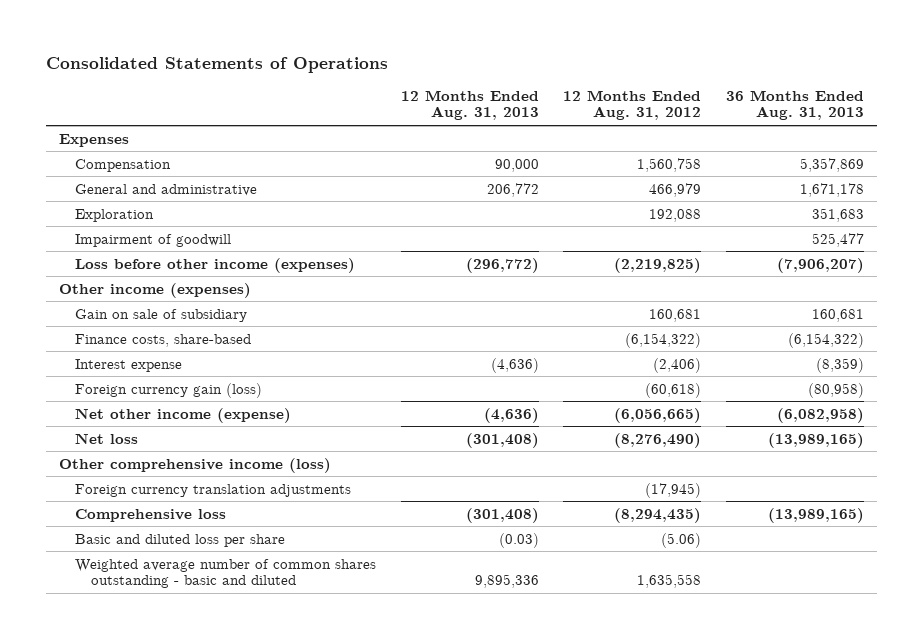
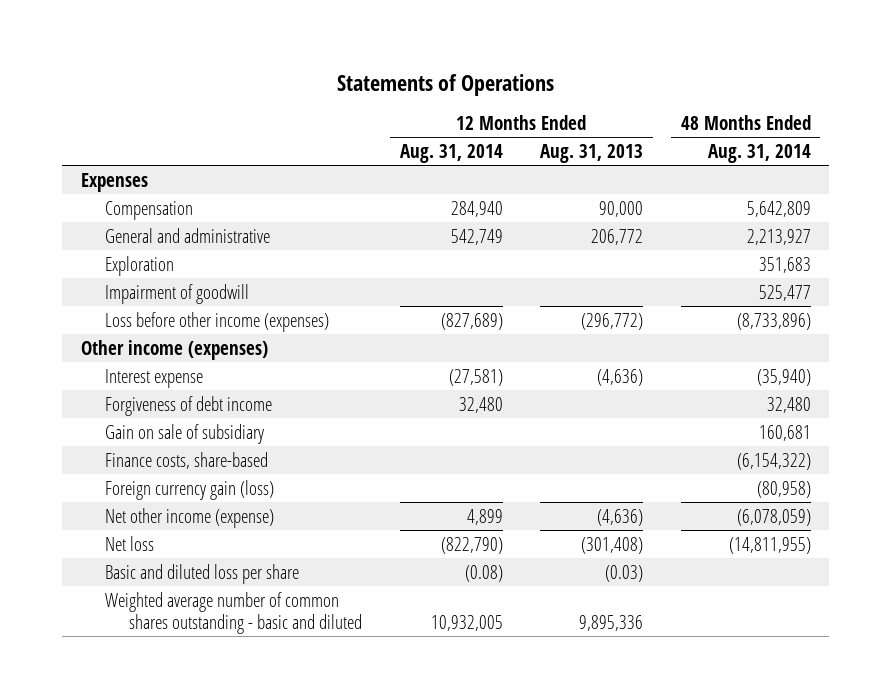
- Consolidated Statements of Operations
+ Statements of Operations
- | 12 Months Ended Aug. 31, 2013 | 12 Months Ended Aug. 31, 2012 | 36 Months Ended Aug. 31, 2013
+ | 12 Months Ended Aug. 31, 2014 | 12 Months Ended Aug. 31, 2013 | 48 Months Ended Aug. 31, 2014
moved up: Interest expense | (27,581) | (4,636) | (35,940)
+ Forgiveness of debt income | 32,480 | | 32,480
- Other comprehensive income (loss)
- Foreign currency translation adjustments | | (17,945) |
- Comprehensive loss | (301,408) | (8,294,435) | (13,989,165)

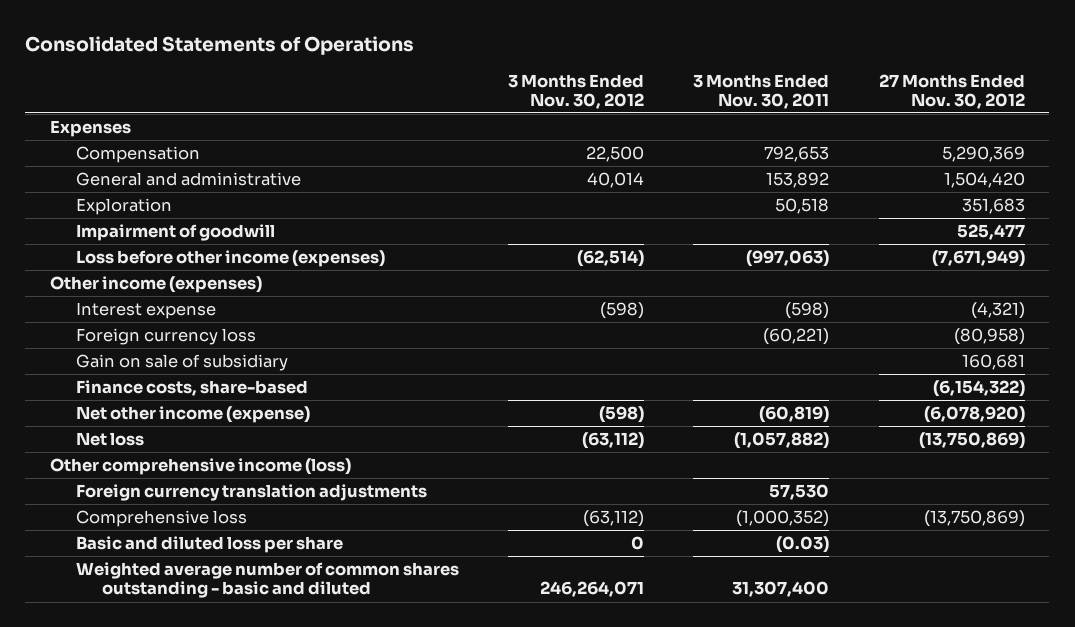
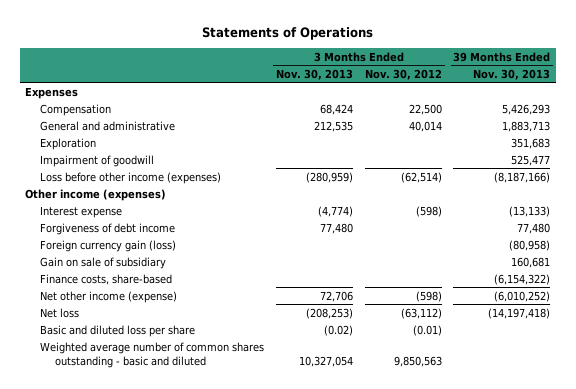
- Consolidated Statements of Operations
+ Statements of Operations
- | 3 Months Ended Nov. 30, 2012 | 3 Months Ended Nov. 30, 2011 | 27 Months Ended Nov. 30, 2012
+ | 3 Months Ended Nov. 30, 2013 | 3 Months Ended Nov. 30, 2012 | 39 Months Ended Nov. 30, 2013
- Foreign currency loss | | (60,221) | (80,958)
+ Forgiveness of debt income | 77,480 | | 77,480
+ Foreign currency gain (loss) | | | (80,958)
- Other comprehensive income (loss)
- Foreign currency translation adjustments | | 57,530 |
- Comprehensive loss | (63,112) | (1,000,352) | (13,750,869)
- Basic and diluted loss per share | 0 | (0.03) |
- Weighted average number of common shares outstanding - basic and diluted | 246,264,071 | 31,307,400 |
+ Basic and diluted loss per share | (0.02) | (0.01) |
+ Weighted average number of common shares outstanding - basic and diluted | 10,327,054 | 9,850,563 |

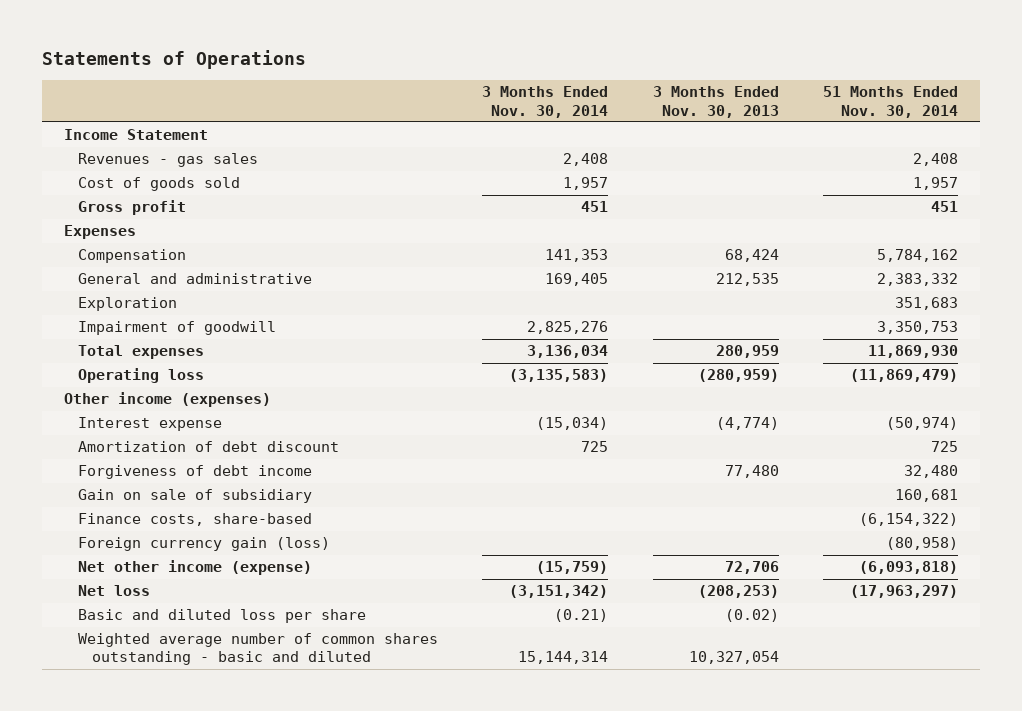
- | 3 Months Ended Nov. 30, 2013 | 3 Months Ended Nov. 30, 2012 | 39 Months Ended Nov. 30, 2013
+ | 3 Months Ended Nov. 30, 2014 | 3 Months Ended Nov. 30, 2013 | 51 Months Ended Nov. 30, 2014
+ Income Statement
+ Revenues - gas sales | 2,408 | | 2,408
+ Cost of goods sold | 1,957 | | 1,957
+ Gross profit | 451 | | 451
- Loss before other income (expenses) | (280,959) | (62,514) | (8,187,166)
+ Total expenses | 3,136,034 | 280,959 | 11,869,930
+ Operating loss | (3,135,583) | (280,959) | (11,869,479)
+ Amortization of debt discount | 725 | | 725
moved down: Foreign currency gain (loss) | | | (80,958)

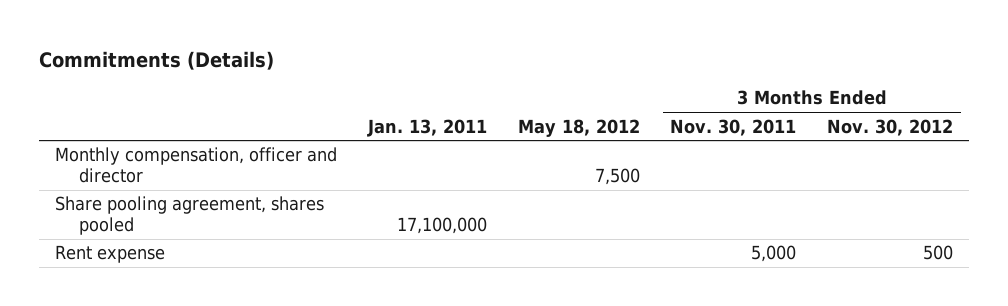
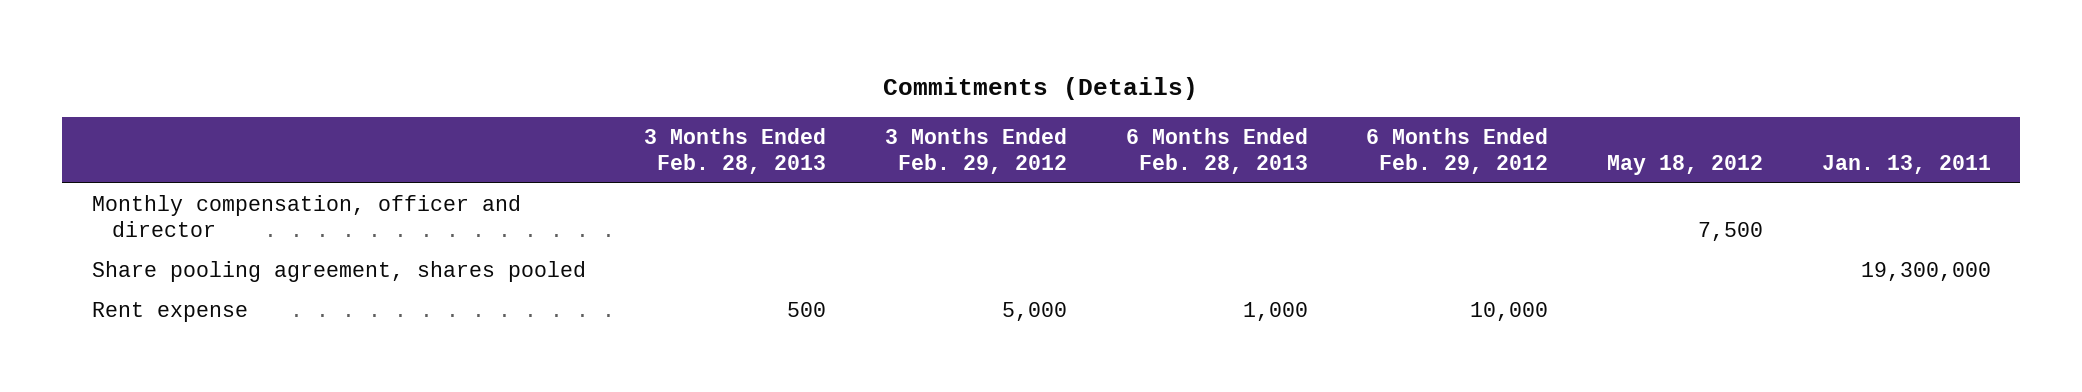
- | Jan. 13, 2011 | May 18, 2012 | 3 Months Ended Nov. 30, 2011 | 3 Months Ended Nov. 30, 2012
+ | 3 Months Ended Feb. 28, 2013 | 3 Months Ended Feb. 29, 2012 | 6 Months Ended Feb. 28, 2013 | 6 Months Ended Feb. 29, 2012 | May 18, 2012 | Jan. 13, 2011
- Share pooling agreement, shares pooled | 17,100,000 | | |
+ Share pooling agreement, shares pooled | | | | | | 19,300,000

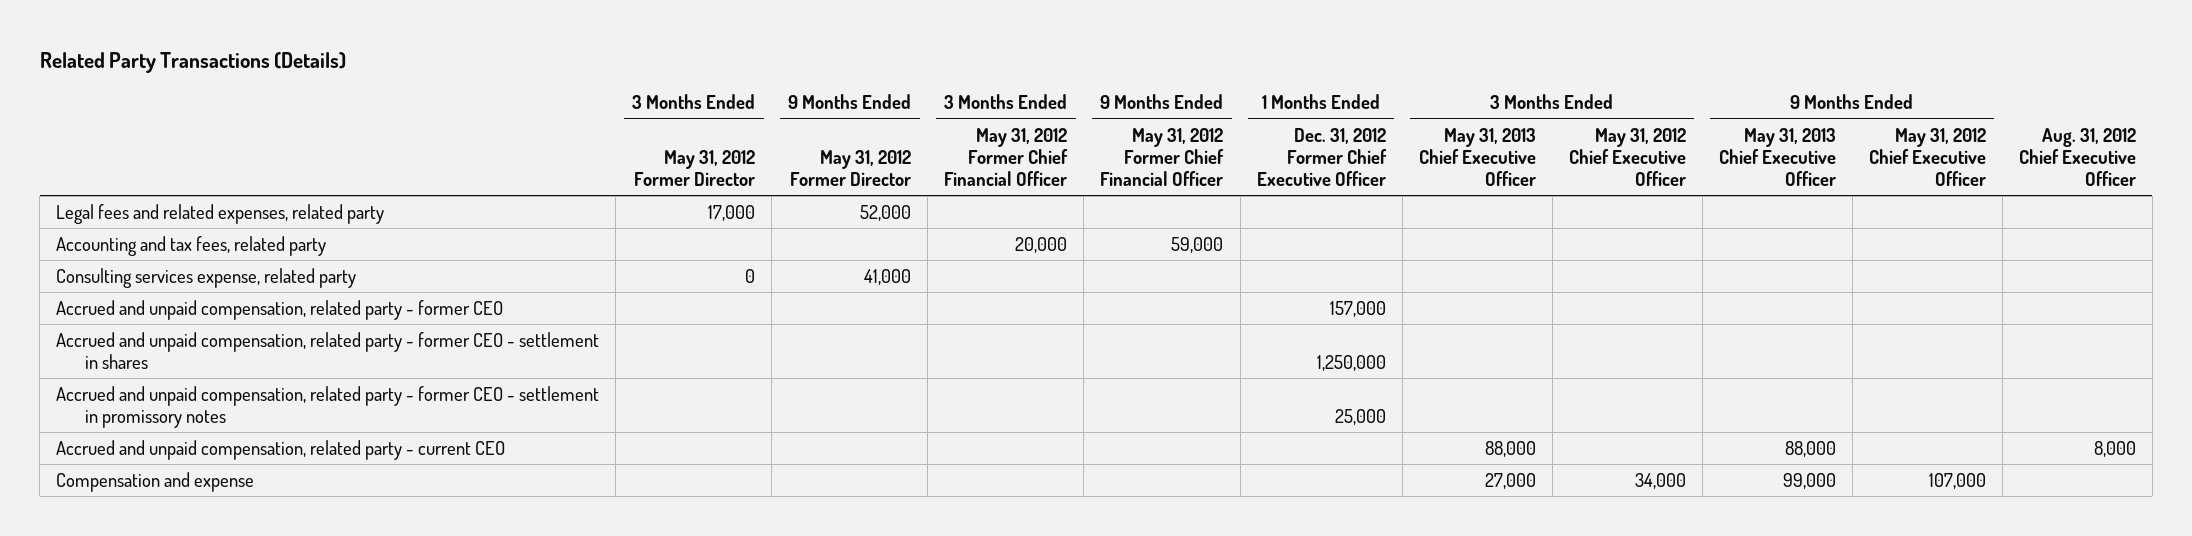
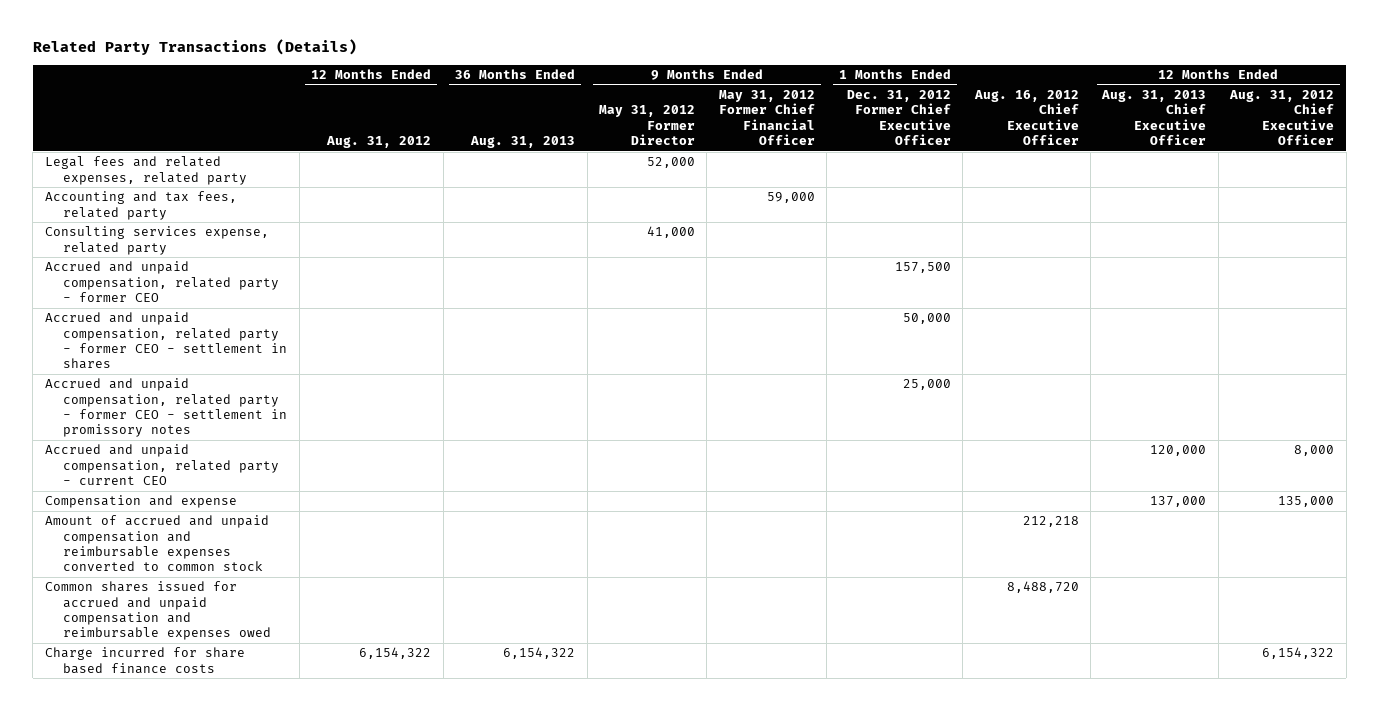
- | 3 Months Ended May 31, 2012 Former Director | 9 Months Ended May 31, 2012 Former Director | 3 Months Ended May 31, 2012 Former Chief Financial Officer | 9 Months Ended May 31, 2012 Former Chief Financial Officer | 1 Months Ended Dec. 31, 2012 Former Chief Executive Officer | 3 Months Ended May 31, 2013 Chief Executive Officer | 3 Months Ended May 31, 2012 Chief Executive Officer | 9 Months Ended May 31, 2013 Chief Executive Officer | 9 Months Ended May 31, 2012 Chief Executive Officer | Aug. 31, 2012 Chief Executive Officer
+ | 12 Months Ended Aug. 31, 2012 | 36 Months Ended Aug. 31, 2013 | 9 Months Ended May 31, 2012 Former Director | 9 Months Ended May 31, 2012 Former Chief Financial Officer | 1 Months Ended Dec. 31, 2012 Former Chief Executive Officer | Aug. 16, 2012 Chief Executive Officer | 12 Months Ended Aug. 31, 2013 Chief Executive Officer | 12 Months Ended Aug. 31, 2012 Chief Executive Officer
- Accrued and unpaid compensation, related party - former CEO | | | | | 157,000 | | | | |
- Accrued and unpaid compensation, related party - former CEO - settlement in shares | | | | | 1,250,000 | | | | |
+ Accrued and unpaid compensation, related party - former CEO | | | | | 157,500 | | |
+ Accrued and unpaid compensation, related party - former CEO - settlement in shares | | | | | 50,000 | | |
+ Amount of accrued and unpaid compensation and reimbursable expenses converted to common stock | | | | | | 212,218 | |
+ Common shares issued for accrued and unpaid compensation and reimbursable expenses owed | | | | | | 8,488,720 | |
+ Charge incurred for share based finance costs | 6,154,322 | 6,154,322 | | | | | | 6,154,322

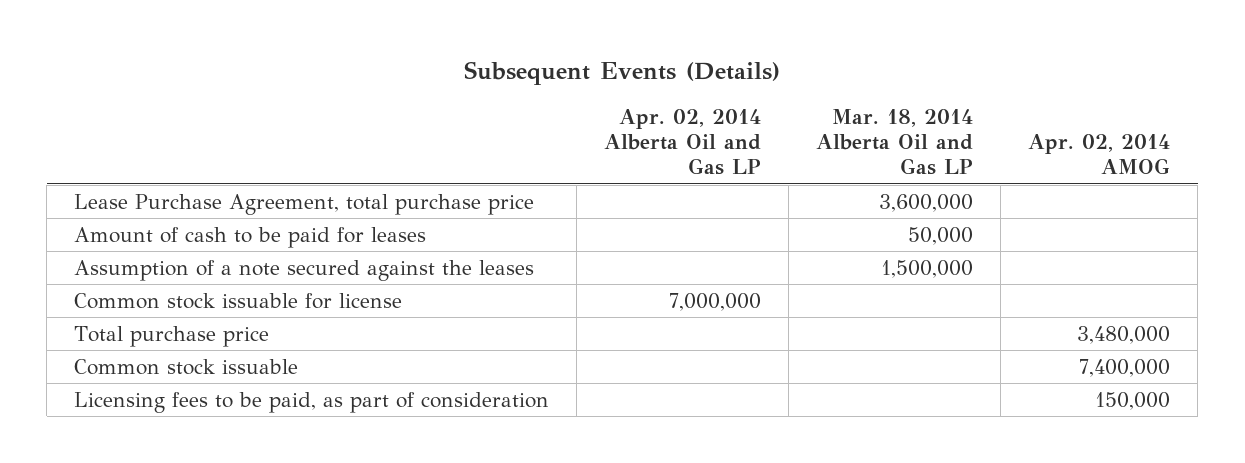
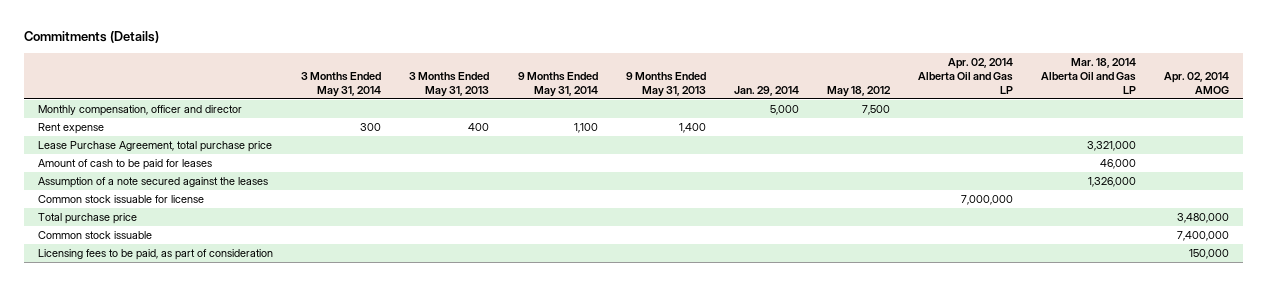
- Subsequent Events (Details)
+ Commitments (Details)
- | Apr. 02, 2014 Alberta Oil and Gas LP | Mar. 18, 2014 Alberta Oil and Gas LP | Apr. 02, 2014 AMOG
+ | 3 Months Ended May 31, 2014 | 3 Months Ended May 31, 2013 | 9 Months Ended May 31, 2014 | 9 Months Ended May 31, 2013 | Jan. 29, 2014 | May 18, 2012 | Apr. 02, 2014 Alberta Oil and Gas LP | Mar. 18, 2014 Alberta Oil and Gas LP | Apr. 02, 2014 AMOG
- Lease Purchase Agreement, total purchase price | | 3,600,000 |
- Amount of cash to be paid for leases | | 50,000 |
- Assumption of a note secured against the leases | | 1,500,000 |
+ Monthly compensation, officer and director | | | | | 5,000 | 7,500 | | |
+ Rent expense | 300 | 400 | 1,100 | 1,400 | | | | |
+ Lease Purchase Agreement, total purchase price | | | | | | | | 3,321,000 |
+ Amount of cash to be paid for leases | | | | | | | | 46,000 |
+ Assumption of a note secured against the leases | | | | | | | | 1,326,000 |

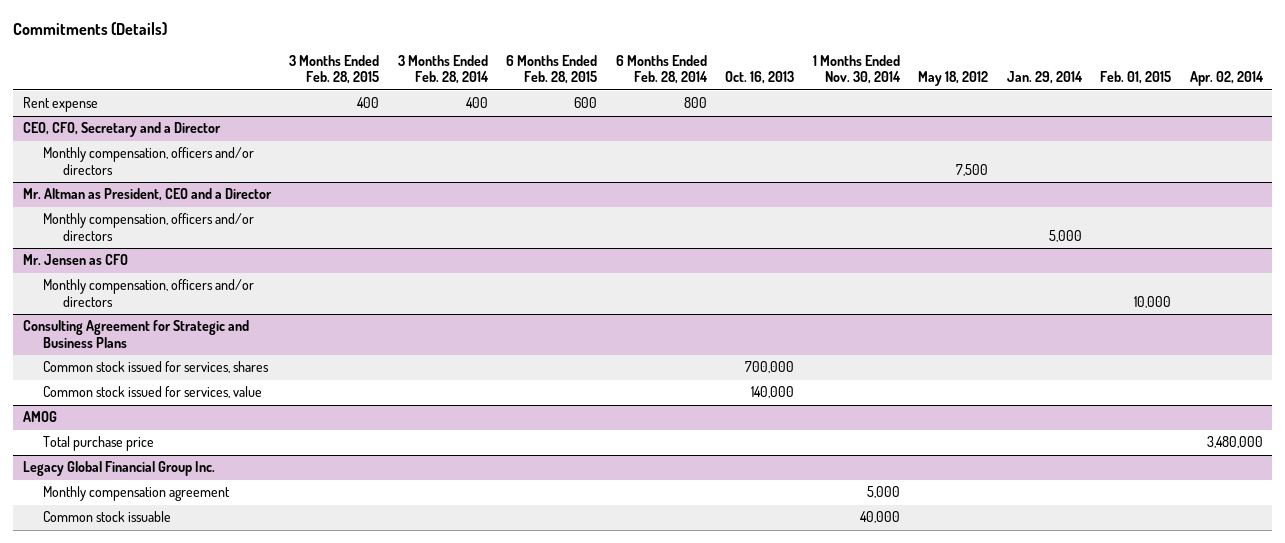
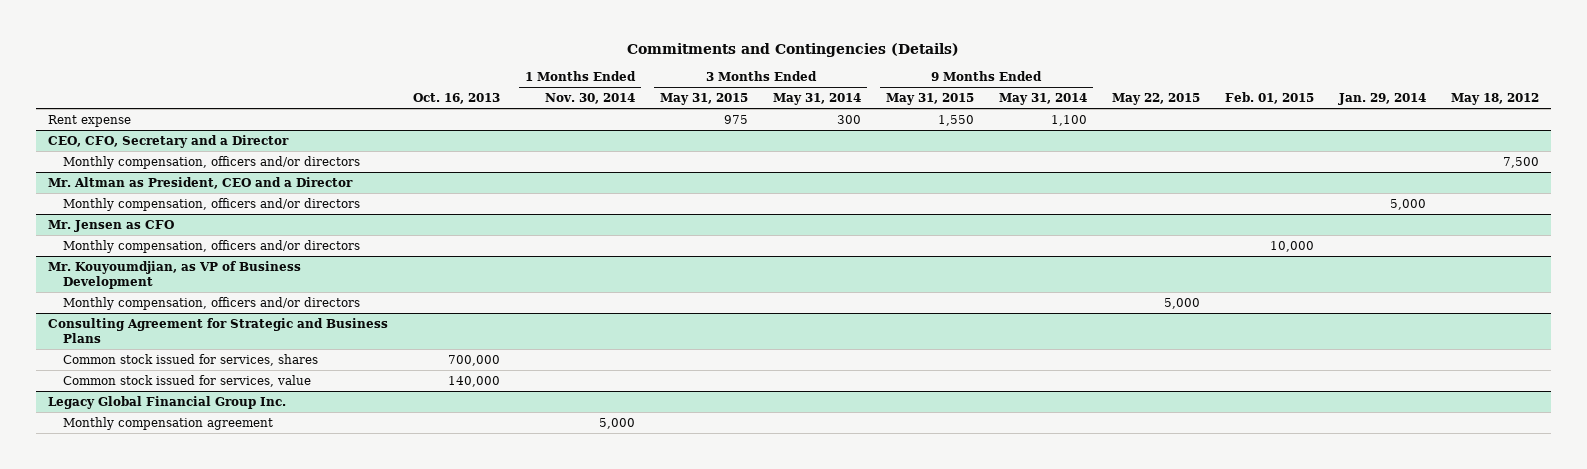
- Commitments (Details)
+ Commitments and Contingencies (Details)
- | 3 Months Ended Feb. 28, 2015 | 3 Months Ended Feb. 28, 2014 | 6 Months Ended Feb. 28, 2015 | 6 Months Ended Feb. 28, 2014 | Oct. 16, 2013 | 1 Months Ended Nov. 30, 2014 | May 18, 2012 | Jan. 29, 2014 | Feb. 01, 2015 | Apr. 02, 2014
+ | Oct. 16, 2013 | 1 Months Ended Nov. 30, 2014 | 3 Months Ended May 31, 2015 | 3 Months Ended May 31, 2014 | 9 Months Ended May 31, 2015 | 9 Months Ended May 31, 2014 | May 22, 2015 | Feb. 01, 2015 | Jan. 29, 2014 | May 18, 2012
+ Mr. Kouyoumdjian, as VP of Business Development
+ Monthly compensation, officers and/or directors | | | | | | | 5,000 | | |
- AMOG
- Total purchase price | | | | | | | | | | 3,480,000
@ Legacy Global Financial Group Inc.
- Common stock issuable | | | | | | 40,000 | | | |

